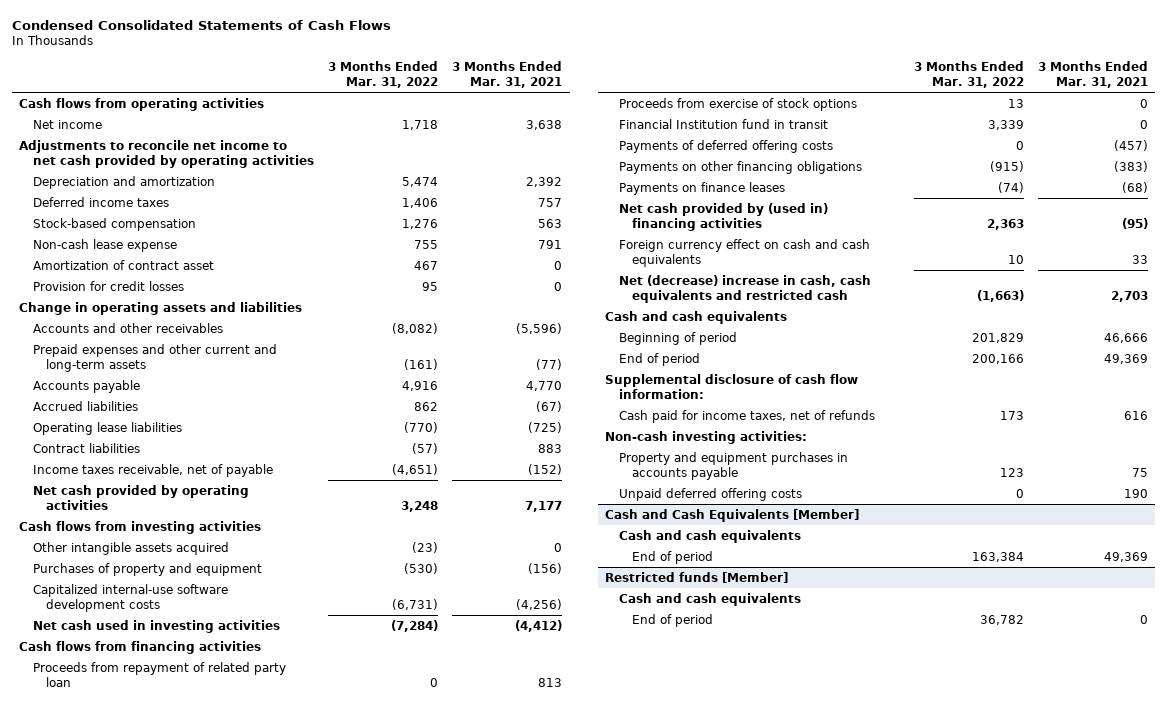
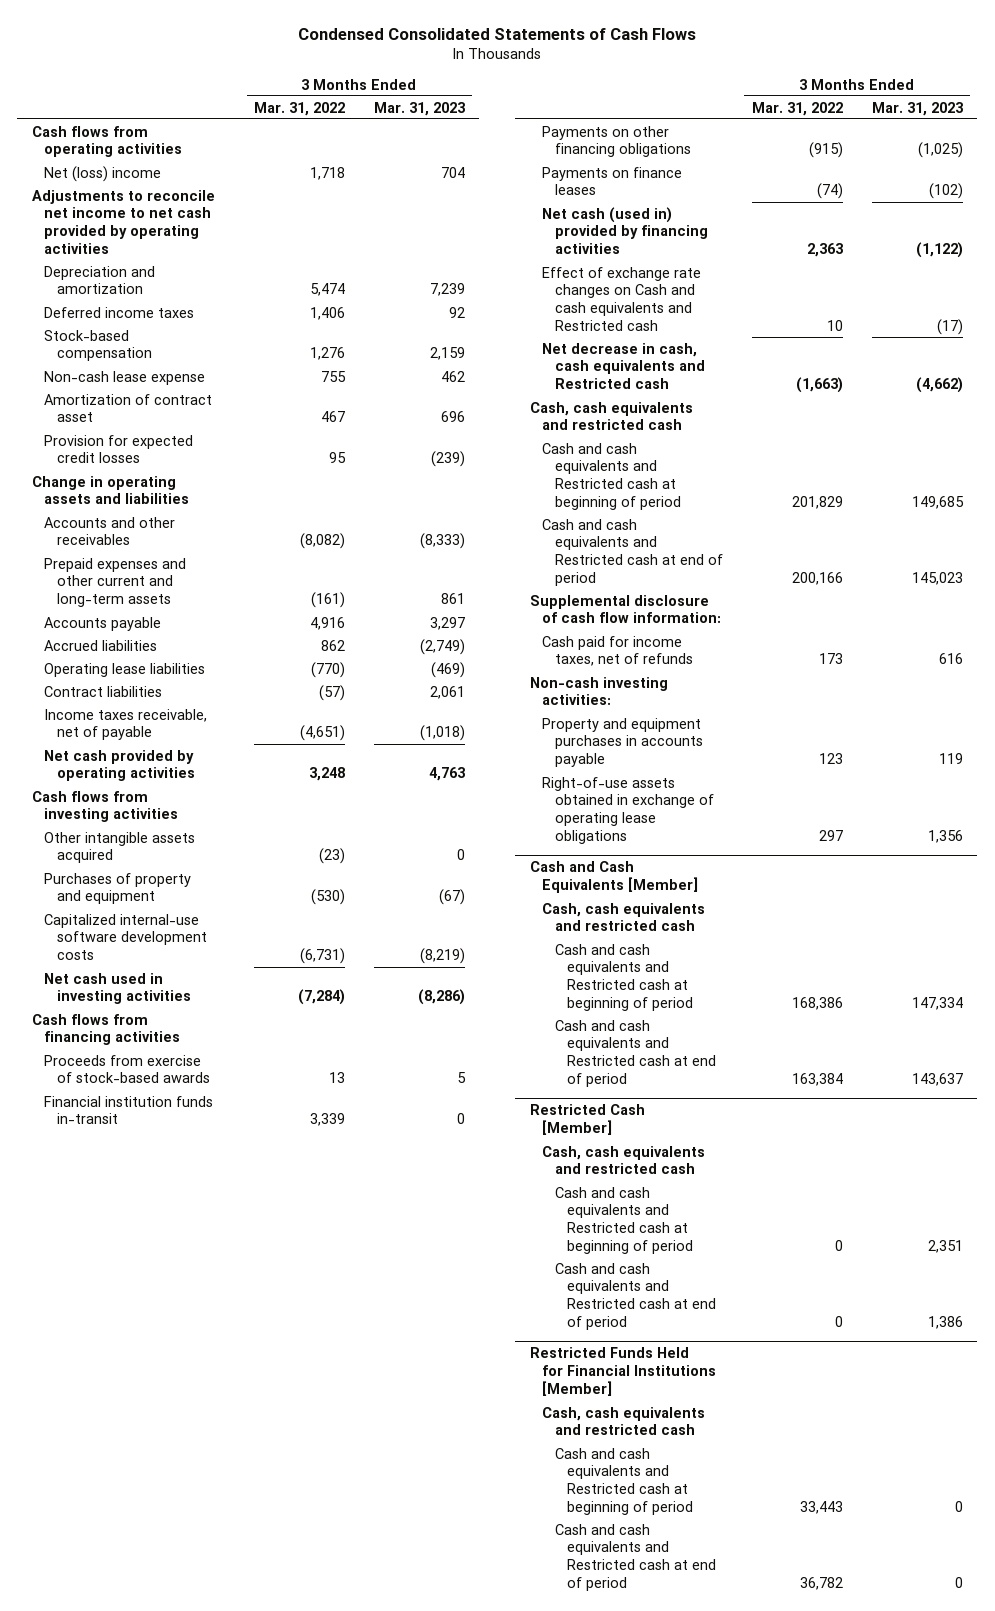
- | 3 Months Ended Mar. 31, 2022 | 3 Months Ended Mar. 31, 2021
+ | 3 Months Ended Mar. 31, 2022 | 3 Months Ended Mar. 31, 2023
- Net income | 1,718 | 3,638
+ Net (loss) income | 1,718 | 704
- Provision for credit losses | 95 | 0
+ Provision for expected credit losses | 95 | (239)
- Proceeds from repayment of related party loan | 0 | 813
- Proceeds from exercise of stock options | 13 | 0
- Financial Institution fund in transit | 3,339 | 0
- Payments of deferred offering costs | 0 | (457)
+ Proceeds from exercise of stock-based awards | 13 | 5
+ Financial institution funds in-transit | 3,339 | 0
- Net cash provided by (used in) financing activities | 2,363 | (95)
- Foreign currency effect on cash and cash equivalents | 10 | 33
- Net (decrease) increase in cash, cash equivalents and restricted cash | (1,663) | 2,703
- Cash and cash equivalents
- Beginning of period | 201,829 | 46,666
- End of period | 200,166 | 49,369
+ Net cash (used in) provided by financing activities | 2,363 | (1,122)
+ Effect of exchange rate changes on Cash and cash equivalents and Restricted cash | 10 | (17)
+ Net decrease in cash, cash equivalents and Restricted cash | (1,663) | (4,662)
+ Cash, cash equivalents and restricted cash
+ Cash and cash equivalents and Restricted cash at beginning of period | 201,829 | 149,685
+ Cash and cash equivalents and Restricted cash at end of period | 200,166 | 145,023
- Unpaid deferred offering costs | 0 | 190
+ Right-of-use assets obtained in exchange of operating lease obligations | 297 | 1,356
@ Cash and Cash Equivalents [Member]
- Cash and cash equivalents
- End of period | 163,384 | 49,369
- Restricted funds [Member]
- Cash and cash equivalents
- End of period | 36,782 | 0
@ Cash and Cash Equivalents [Member]
+ Cash, cash equivalents and restricted cash
+ Cash and cash equivalents and Restricted cash at beginning of period | 168,386 | 147,334
+ Cash and cash equivalents and Restricted cash at end of period | 163,384 | 143,637
+ Restricted Cash [Member]
+ Cash, cash equivalents and restricted cash
+ Cash and cash equivalents and Restricted cash at beginning of period | 0 | 2,351
+ Cash and cash equivalents and Restricted cash at end of period | 0 | 1,386
+ Restricted Funds Held for Financial Institutions [Member]
+ Cash, cash equivalents and restricted cash
+ Cash and cash equivalents and Restricted cash at beginning of period | 33,443 | 0
+ Cash and cash equivalents and Restricted cash at end of period | 36,782 | 0

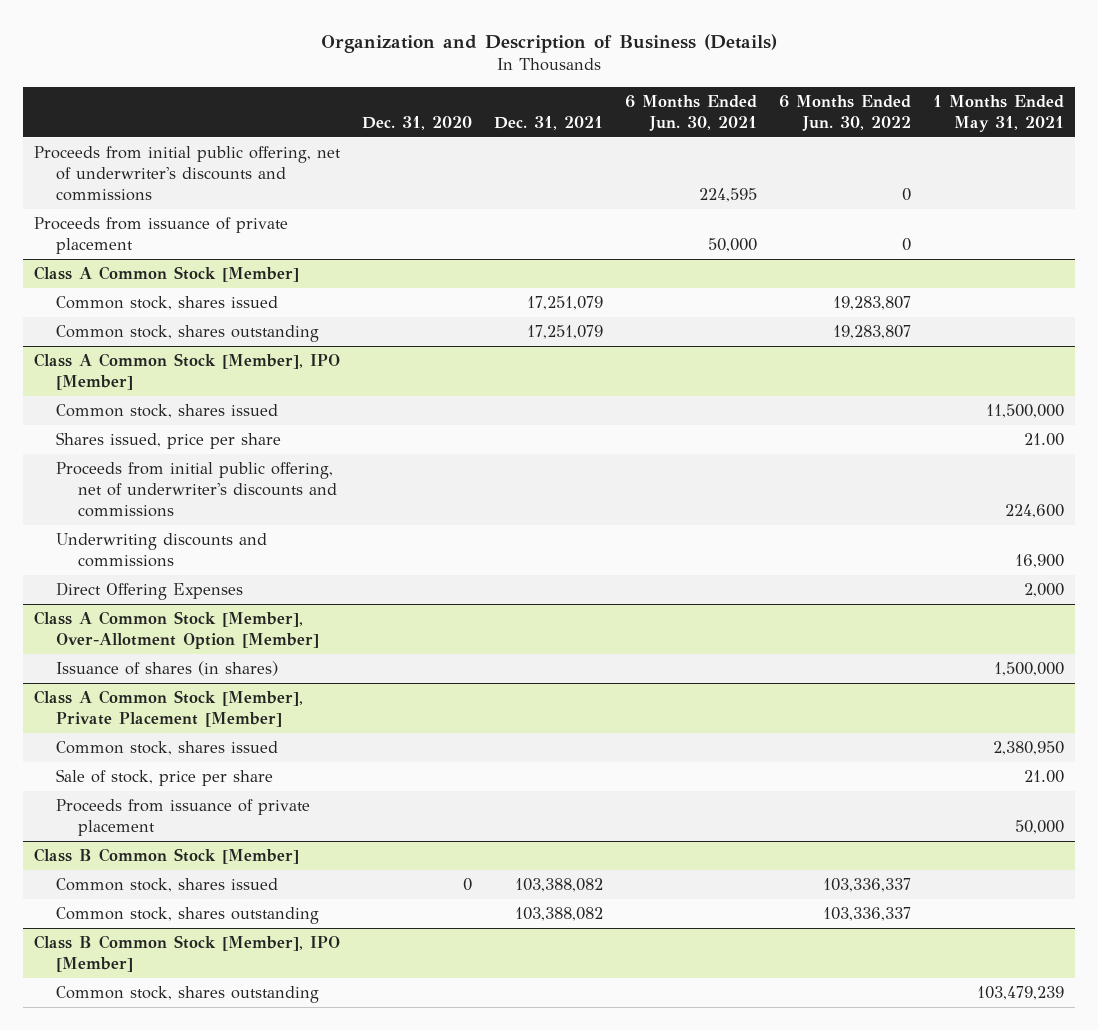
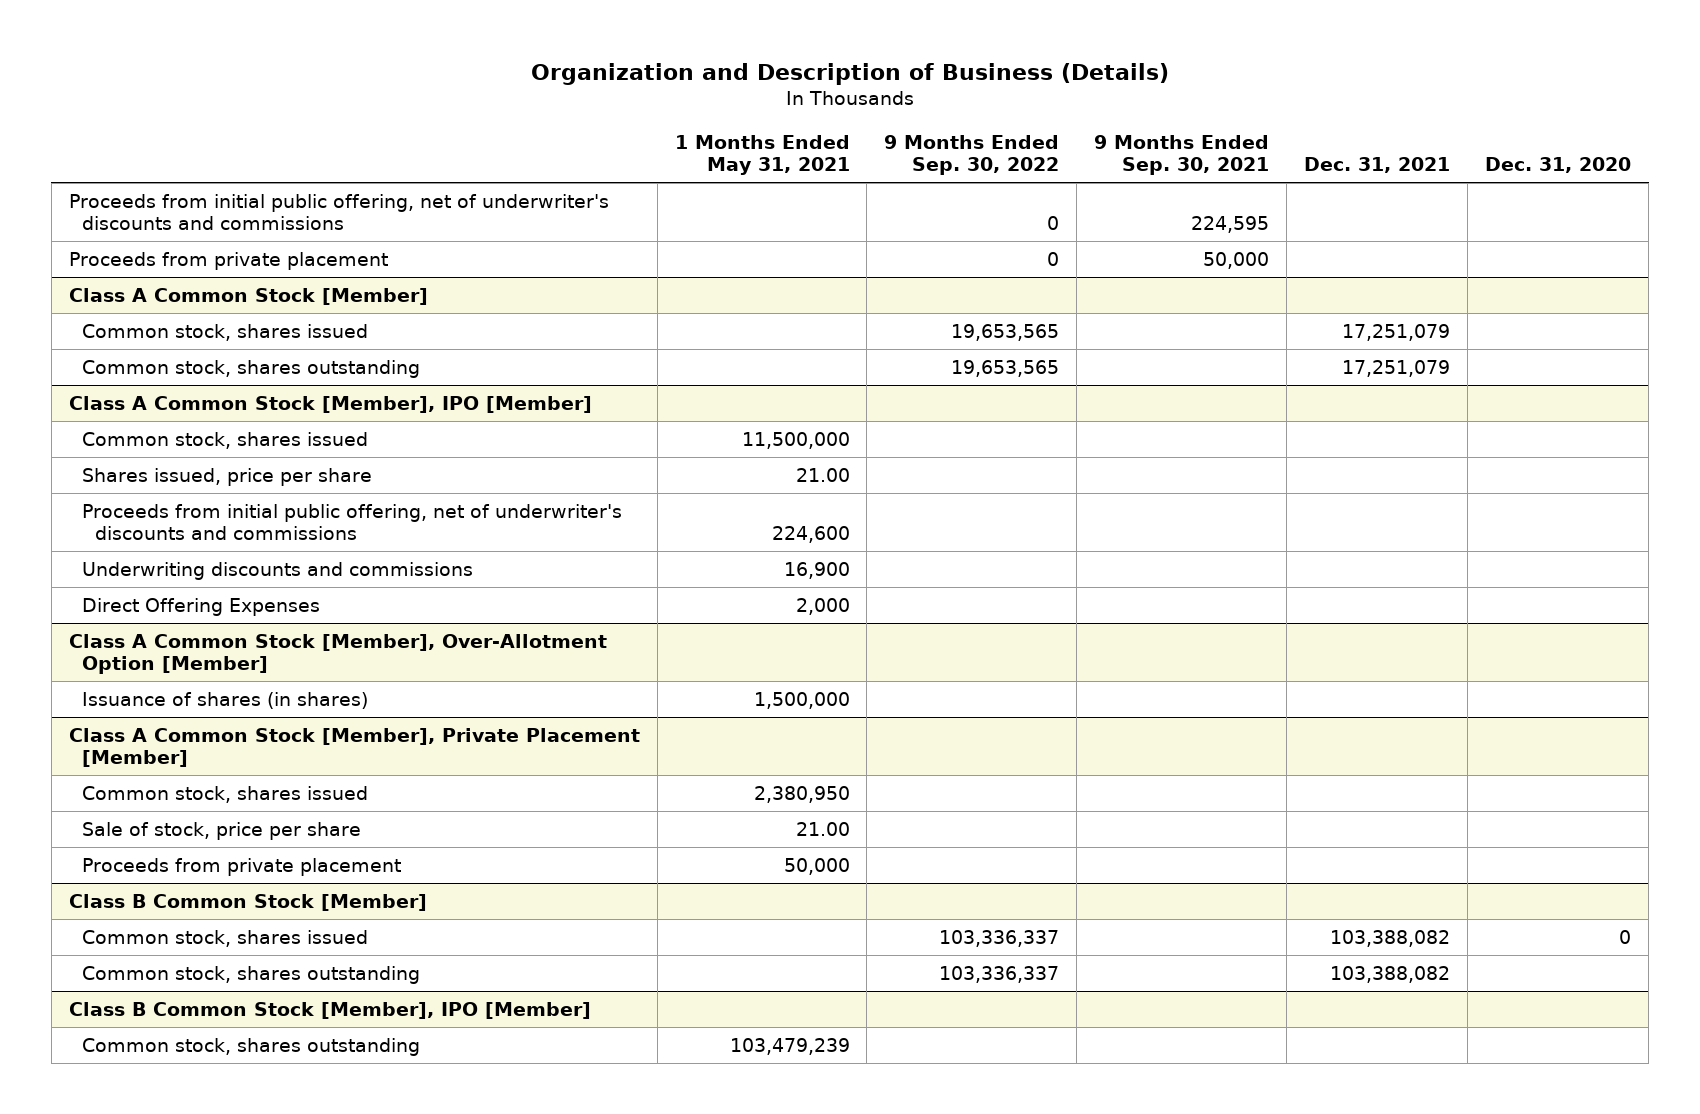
- | Dec. 31, 2020 | Dec. 31, 2021 | 6 Months Ended Jun. 30, 2021 | 6 Months Ended Jun. 30, 2022 | 1 Months Ended May 31, 2021
+ | 1 Months Ended May 31, 2021 | 9 Months Ended Sep. 30, 2022 | 9 Months Ended Sep. 30, 2021 | Dec. 31, 2021 | Dec. 31, 2020
- Proceeds from issuance of private placement | | | 50,000 | 0 |
+ Proceeds from private placement | | 0 | 50,000 | |
@ Class A Common Stock [Member], Private Placement [Member]
- Proceeds from issuance of private placement | | | | | 50,000
+ Proceeds from private placement | 50,000 | | | |

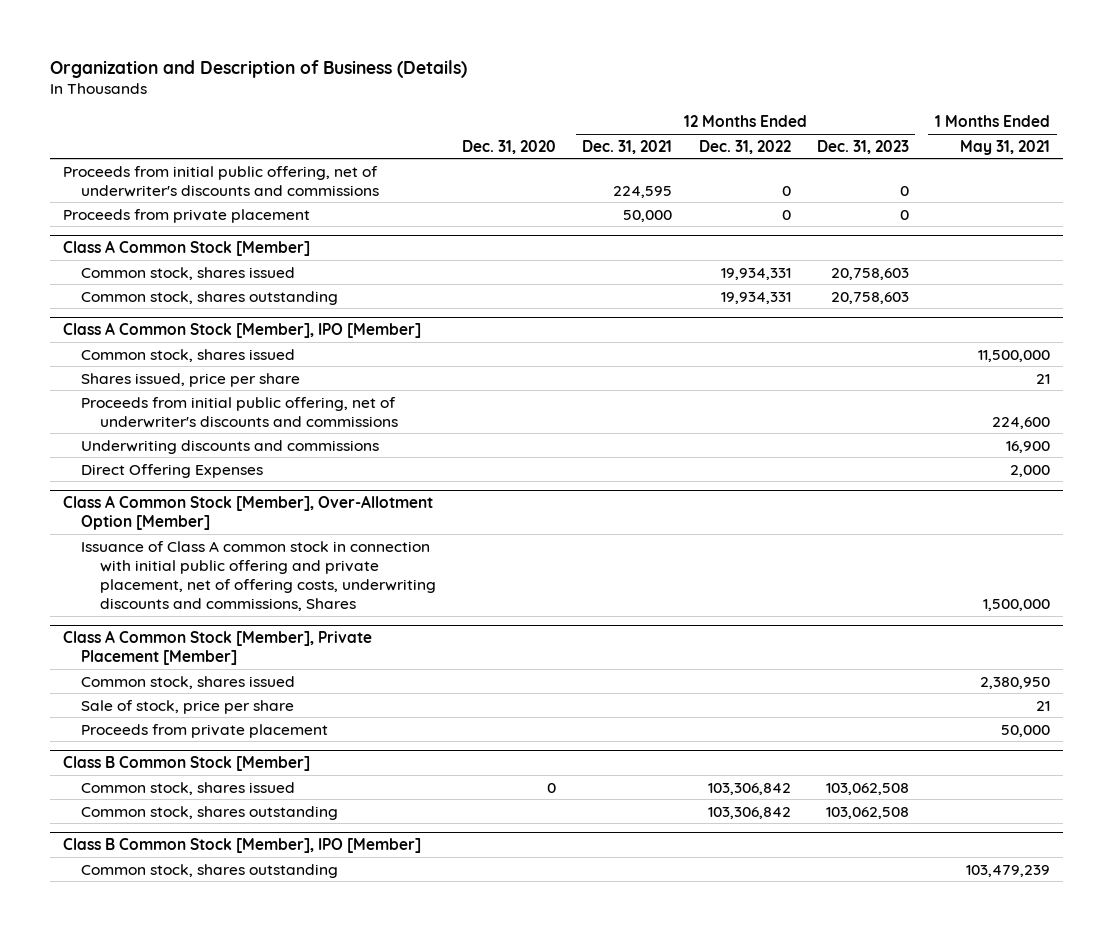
- | 1 Months Ended May 31, 2021 | 9 Months Ended Sep. 30, 2022 | 9 Months Ended Sep. 30, 2021 | Dec. 31, 2021 | Dec. 31, 2020
+ | Dec. 31, 2020 | 12 Months Ended Dec. 31, 2021 | 12 Months Ended Dec. 31, 2022 | 12 Months Ended Dec. 31, 2023 | 1 Months Ended May 31, 2021
@ Class A Common Stock [Member], IPO [Member]
- Shares issued, price per share | 21.00 | | | |
+ Shares issued, price per share | | | | | 21
@ Class A Common Stock [Member], Over-Allotment Option [Member]
- Issuance of shares (in shares) | 1,500,000 | | | |
+ Issuance of Class A common stock in connection with initial public offering and private placement, net of offering costs, underwriting discounts and commissions, Shares | | | | | 1,500,000
@ Class A Common Stock [Member], Private Placement [Member]
- Sale of stock, price per share | 21.00 | | | |
+ Sale of stock, price per share | | | | | 21

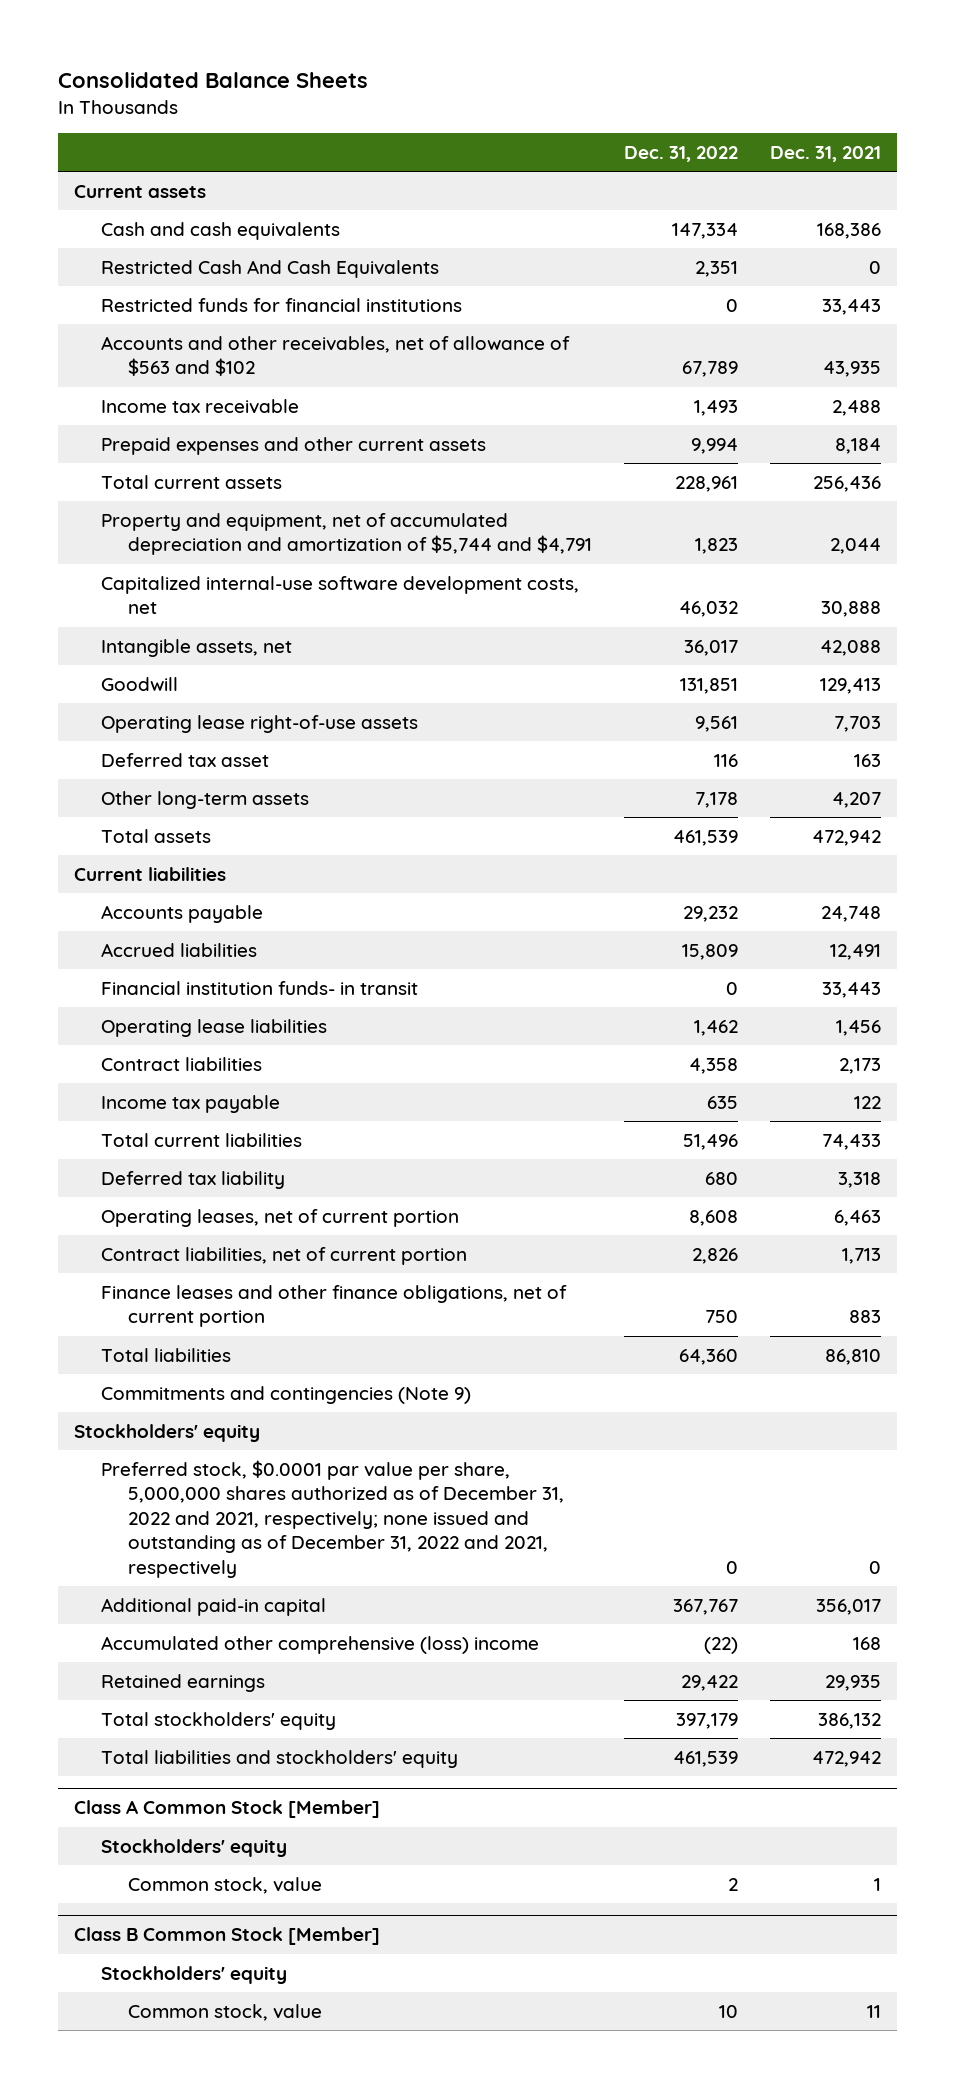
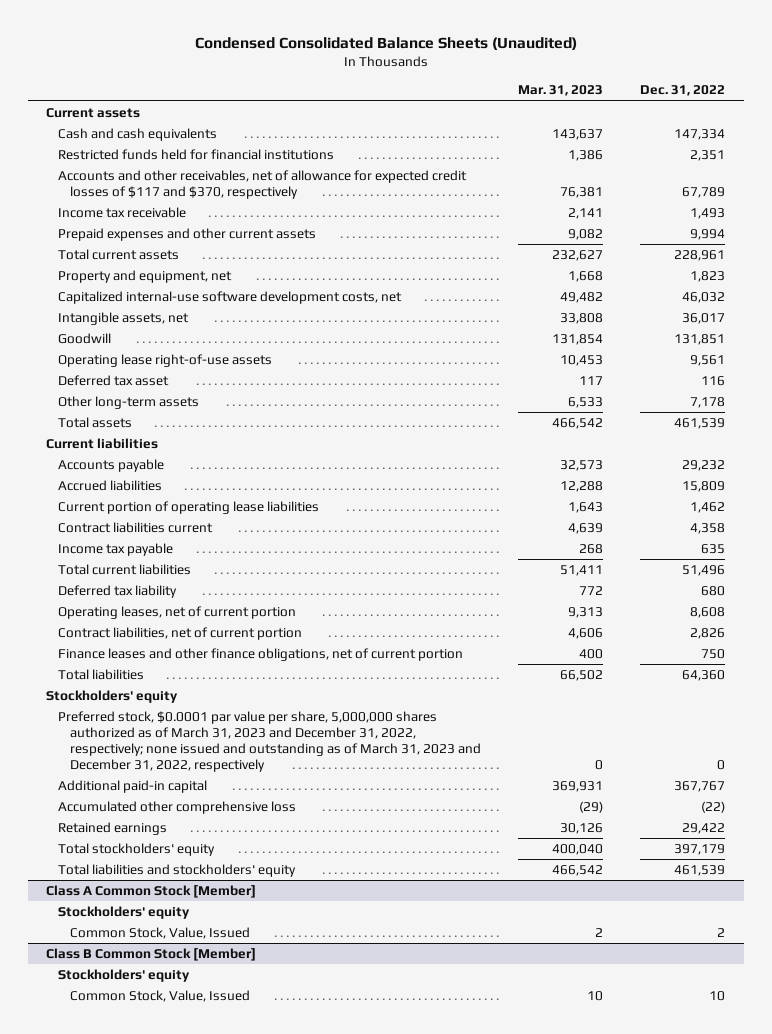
- Consolidated Balance Sheets
+ Condensed Consolidated Balance Sheets (Unaudited)
- | Dec. 31, 2022 | Dec. 31, 2021
+ | Mar. 31, 2023 | Dec. 31, 2022
- Restricted Cash And Cash Equivalents | 2,351 | 0
- Restricted funds for financial institutions | 0 | 33,443
- Accounts and other receivables, net of allowance of $563 and $102 | 67,789 | 43,935
+ Restricted funds held for financial institutions | 1,386 | 2,351
+ Accounts and other receivables, net of allowance for expected credit losses of $117 and $370, respectively | 76,381 | 67,789
- Property and equipment, net of accumulated depreciation and amortization of $5,744 and $4,791 | 1,823 | 2,044
+ Property and equipment, net | 1,668 | 1,823
- Financial institution funds- in transit | 0 | 33,443
- Operating lease liabilities | 1,462 | 1,456
- Contract liabilities | 4,358 | 2,173
+ Current portion of operating lease liabilities | 1,643 | 1,462
+ Contract liabilities current | 4,639 | 4,358
- Commitments and contingencies (Note 9)
- Preferred stock, $0.0001 par value per share, 5,000,000 shares authorized as of December 31, 2022 and 2021, respectively; none issued and outstanding as of December 31, 2022 and 2021, respectively | 0 | 0
+ Preferred stock, $0.0001 par value per share, 5,000,000 shares authorized as of March 31, 2023 and December 31, 2022, respectively; none issued and outstanding as of March 31, 2023 and December 31, 2022, respectively | 0 | 0
- Accumulated other comprehensive (loss) income | (22) | 168
+ Accumulated other comprehensive loss | (29) | (22)
@ Class A Common Stock [Member]
- Common stock, value | 2 | 1
+ Common Stock, Value, Issued | 2 | 2
@ Class B Common Stock [Member]
- Common stock, value | 10 | 11
+ Common Stock, Value, Issued | 10 | 10

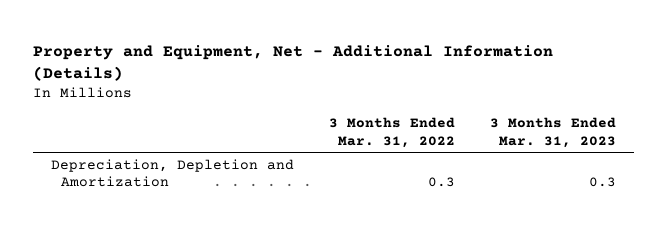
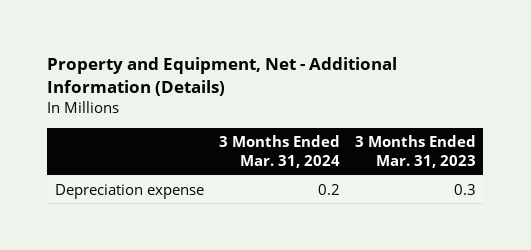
- | 3 Months Ended Mar. 31, 2022 | 3 Months Ended Mar. 31, 2023
+ | 3 Months Ended Mar. 31, 2024 | 3 Months Ended Mar. 31, 2023
- Depreciation, Depletion and Amortization | 0.3 | 0.3
+ Depreciation expense | 0.2 | 0.3

